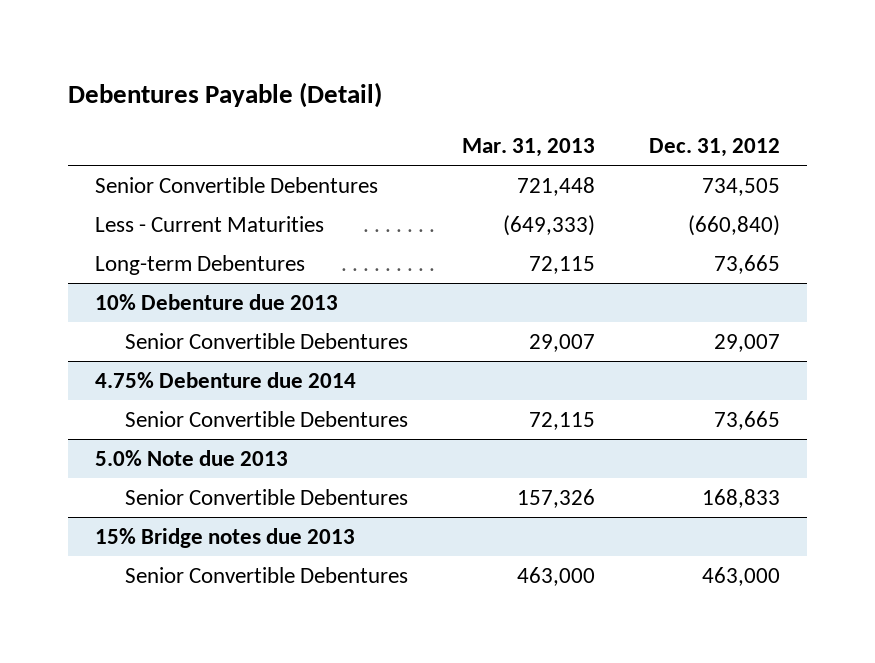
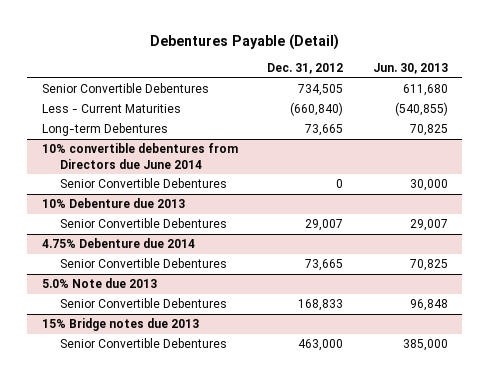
- | Mar. 31, 2013 | Dec. 31, 2012
+ | Dec. 31, 2012 | Jun. 30, 2013
+ 10% convertible debentures from Directors due June 2014
+ Senior Convertible Debentures | 0 | 30,000

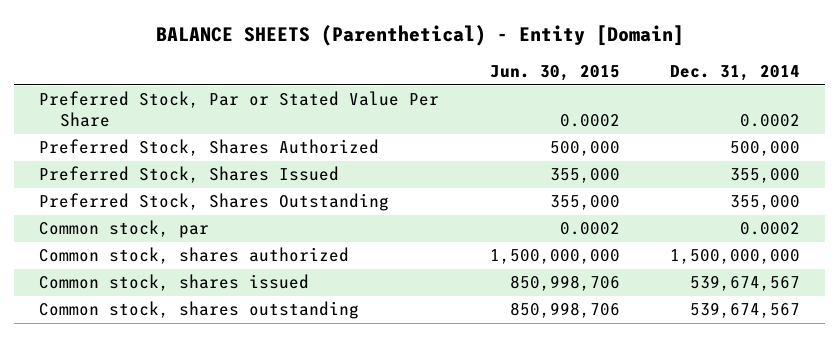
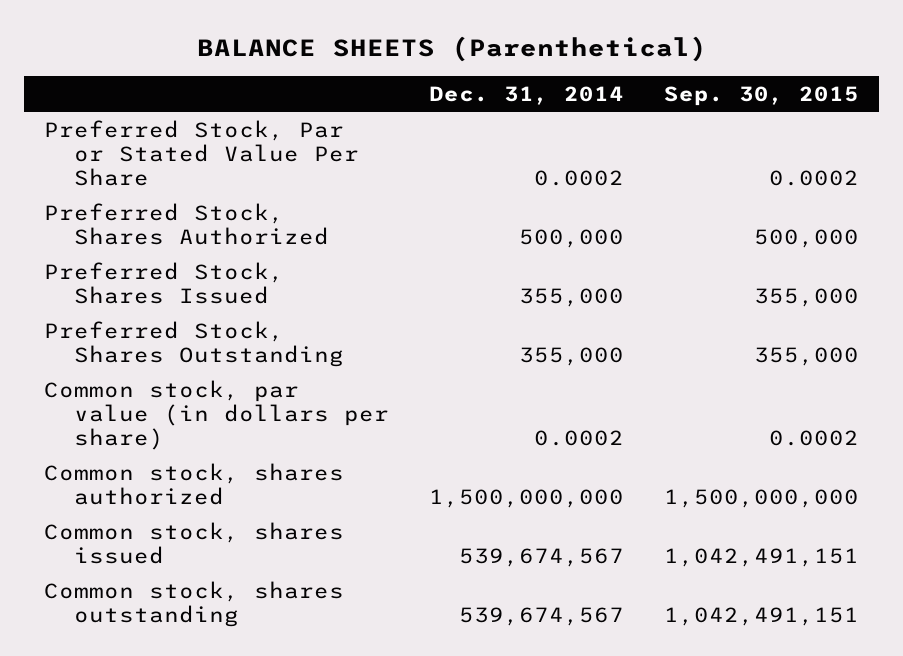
- BALANCE SHEETS (Parenthetical) - Entity [Domain]
+ BALANCE SHEETS (Parenthetical)
- | Jun. 30, 2015 | Dec. 31, 2014
+ | Dec. 31, 2014 | Sep. 30, 2015
- Common stock, par | 0.0002 | 0.0002
+ Common stock, par value (in dollars per share) | 0.0002 | 0.0002

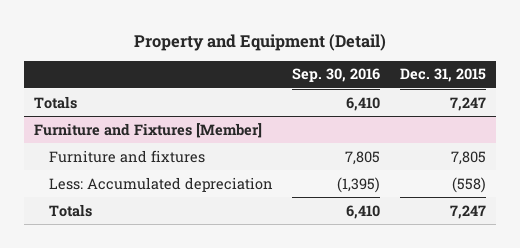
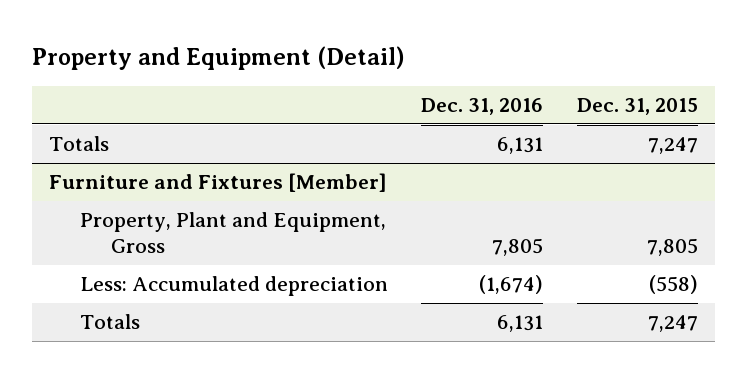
- | Sep. 30, 2016 | Dec. 31, 2015
+ | Dec. 31, 2016 | Dec. 31, 2015
@ Furniture and Fixtures [Member]
- Furniture and fixtures | 7,805 | 7,805
+ Property, Plant and Equipment, Gross | 7,805 | 7,805

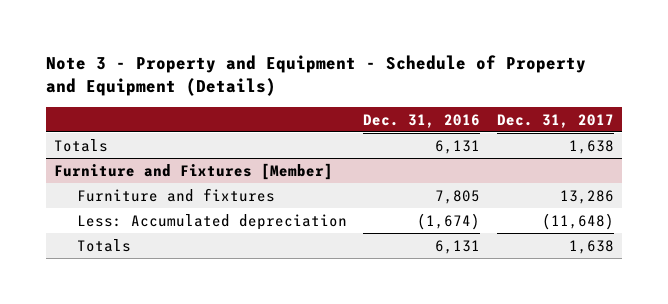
- Property and Equipment (Detail)
+ Note 3 - Property and Equipment - Schedule of Property and Equipment (Details)
- | Dec. 31, 2016 | Dec. 31, 2015
+ | Dec. 31, 2016 | Dec. 31, 2017
@ Furniture and Fixtures [Member]
- Property, Plant and Equipment, Gross | 7,805 | 7,805
+ Furniture and fixtures | 7,805 | 13,286

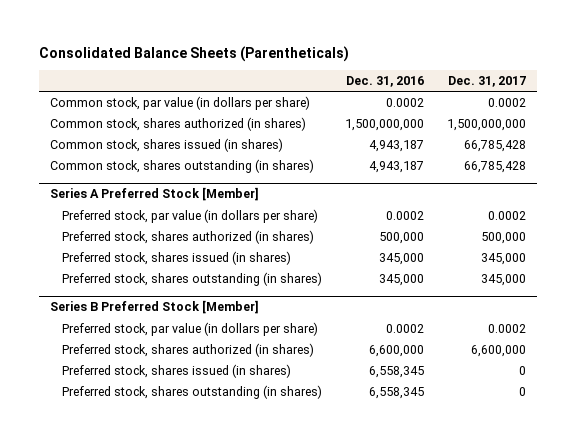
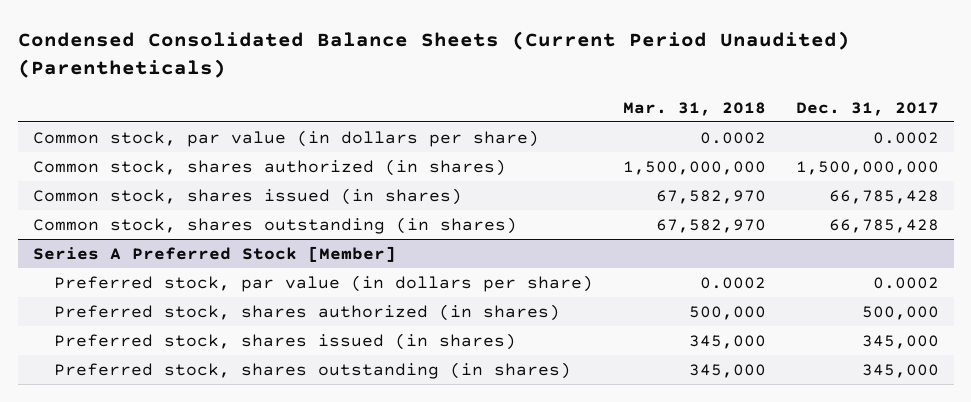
- Consolidated Balance Sheets (Parentheticals)
+ Condensed Consolidated Balance Sheets (Current Period Unaudited) (Parentheticals)
- | Dec. 31, 2016 | Dec. 31, 2017
+ | Mar. 31, 2018 | Dec. 31, 2017
- Series B Preferred Stock [Member]
- Preferred stock, par value (in dollars per share) | 0.0002 | 0.0002
- Preferred stock, shares authorized (in shares) | 6,600,000 | 6,600,000
- Preferred stock, shares issued (in shares) | 6,558,345 | 0
- Preferred stock, shares outstanding (in shares) | 6,558,345 | 0

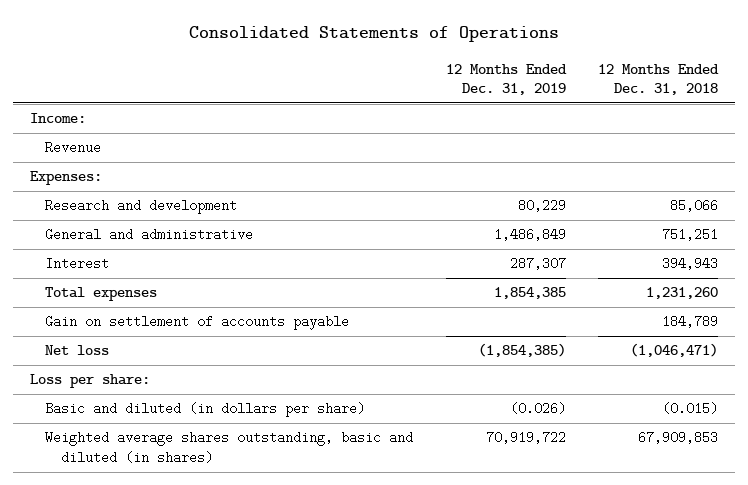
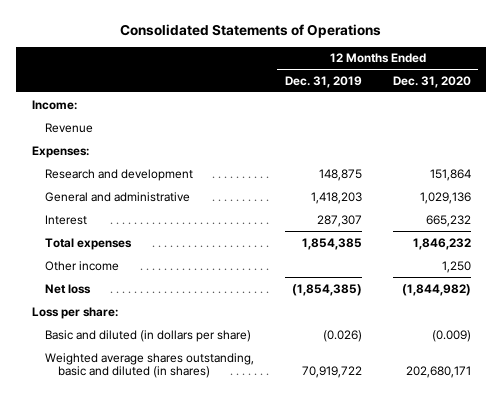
- | 12 Months Ended Dec. 31, 2019 | 12 Months Ended Dec. 31, 2018
+ | 12 Months Ended Dec. 31, 2019 | 12 Months Ended Dec. 31, 2020
- Research and development | 80,229 | 85,066
- General and administrative | 1,486,849 | 751,251
+ Research and development | 148,875 | 151,864
+ General and administrative | 1,418,203 | 1,029,136
- Gain on settlement of accounts payable | | 184,789
+ Other income | | 1,250

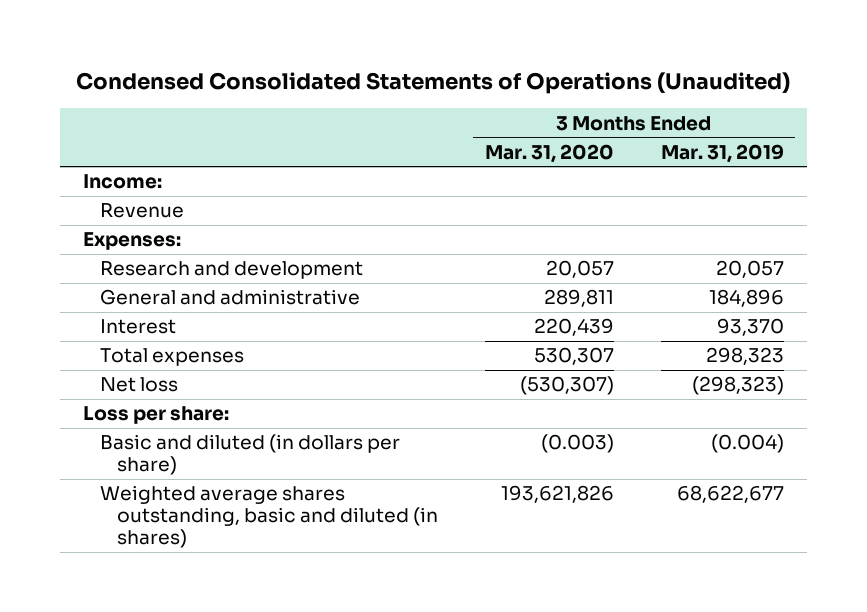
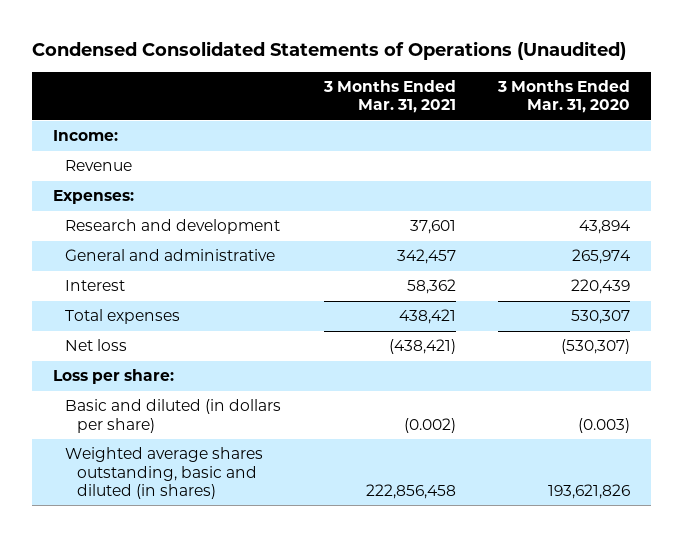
- | 3 Months Ended Mar. 31, 2020 | 3 Months Ended Mar. 31, 2019
+ | 3 Months Ended Mar. 31, 2021 | 3 Months Ended Mar. 31, 2020
- Research and development | 20,057 | 20,057
- General and administrative | 289,811 | 184,896
+ Research and development | 37,601 | 43,894
+ General and administrative | 342,457 | 265,974

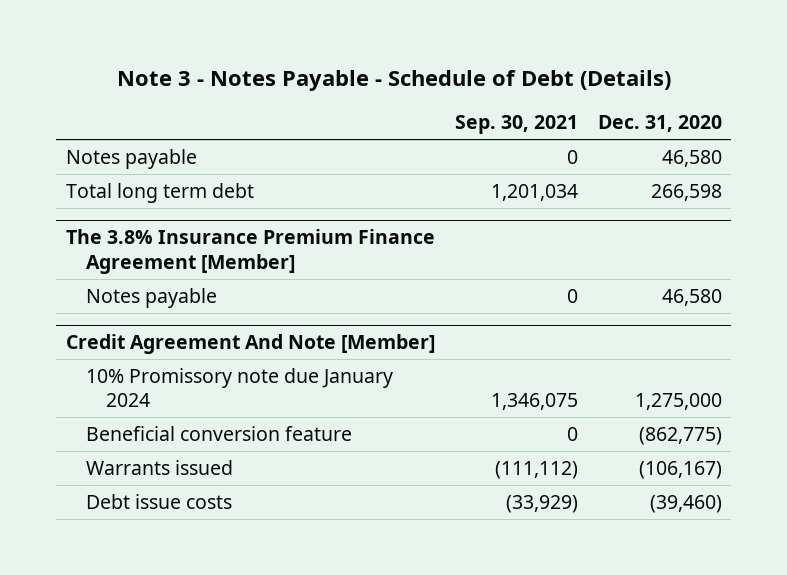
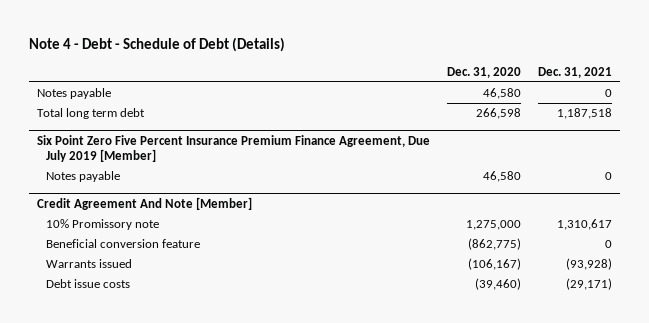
- Note 3 - Notes Payable - Schedule of Debt (Details)
+ Note 4 - Debt - Schedule of Debt (Details)
- | Sep. 30, 2021 | Dec. 31, 2020
+ | Dec. 31, 2020 | Dec. 31, 2021
- The 3.8% Insurance Premium Finance Agreement [Member]
+ Six Point Zero Five Percent Insurance Premium Finance Agreement, Due July 2019 [Member]
@ Credit Agreement And Note [Member]
- 10% Promissory note due January 2024 | 1,346,075 | 1,275,000
+ 10% Promissory note | 1,275,000 | 1,310,617

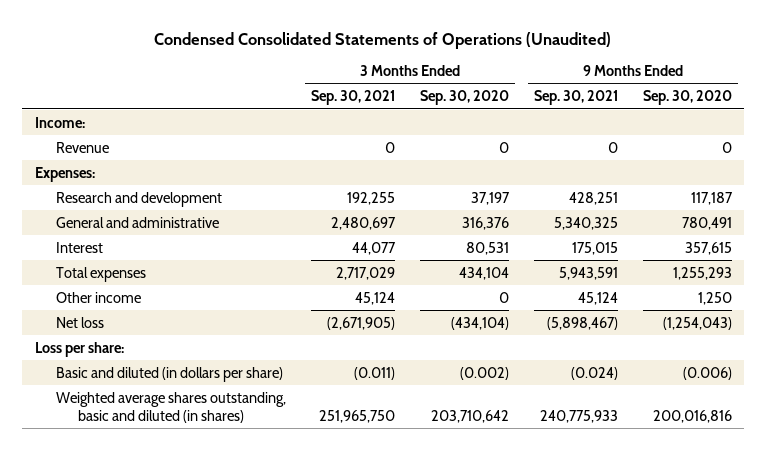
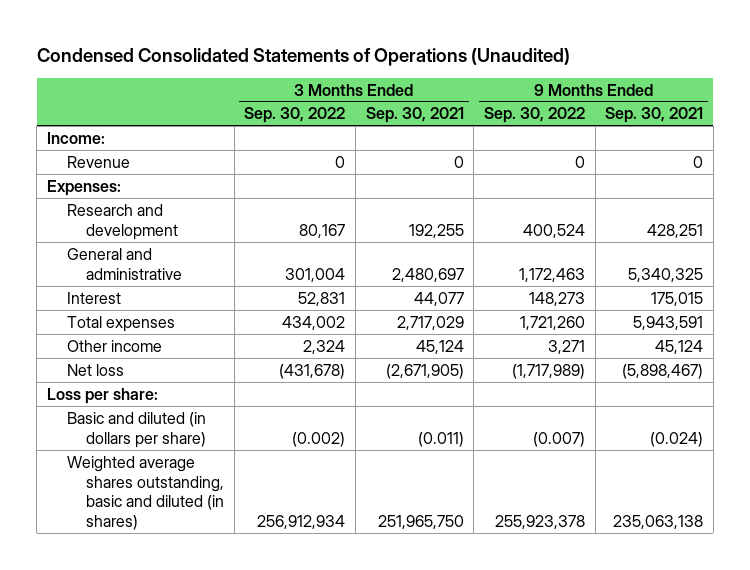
- | 3 Months Ended Sep. 30, 2021 | 3 Months Ended Sep. 30, 2020 | 9 Months Ended Sep. 30, 2021 | 9 Months Ended Sep. 30, 2020
+ | 3 Months Ended Sep. 30, 2022 | 3 Months Ended Sep. 30, 2021 | 9 Months Ended Sep. 30, 2022 | 9 Months Ended Sep. 30, 2021
- Weighted average shares outstanding, basic and diluted (in shares) | 251,965,750 | 203,710,642 | 240,775,933 | 200,016,816
+ Weighted average shares outstanding, basic and diluted (in shares) | 256,912,934 | 251,965,750 | 255,923,378 | 235,063,138

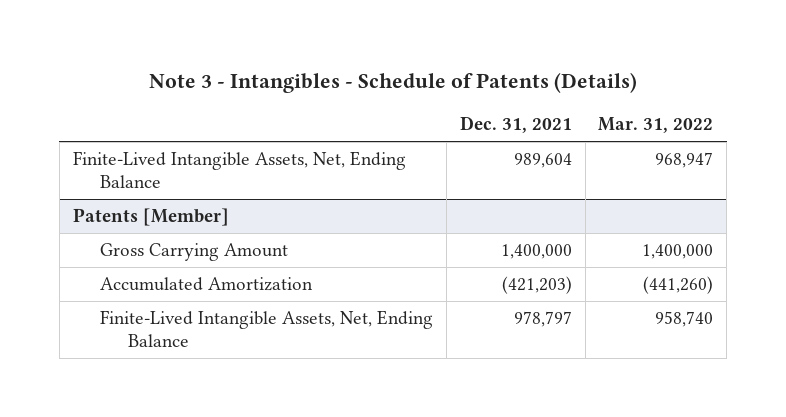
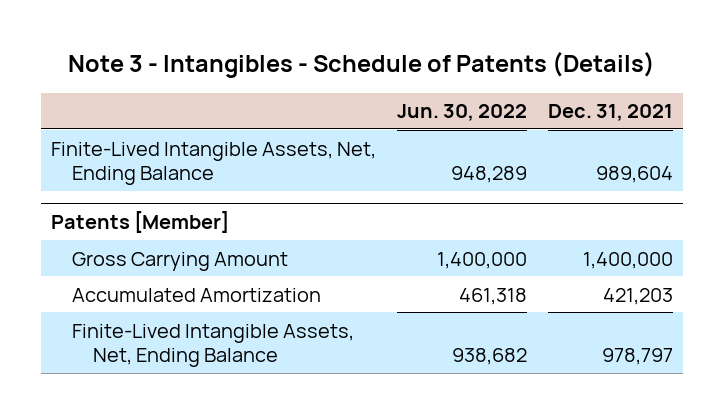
- | Dec. 31, 2021 | Mar. 31, 2022
+ | Jun. 30, 2022 | Dec. 31, 2021
@ Patents [Member]
- Accumulated Amortization | (421,203) | (441,260)
+ Accumulated Amortization | 461,318 | 421,203

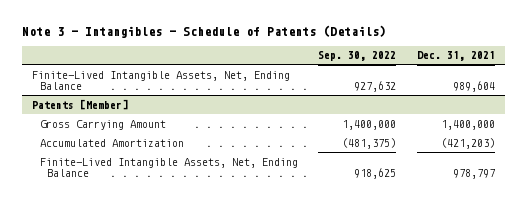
- | Jun. 30, 2022 | Dec. 31, 2021
+ | Sep. 30, 2022 | Dec. 31, 2021
@ Patents [Member]
- Accumulated Amortization | 461,318 | 421,203
+ Accumulated Amortization | (481,375) | (421,203)

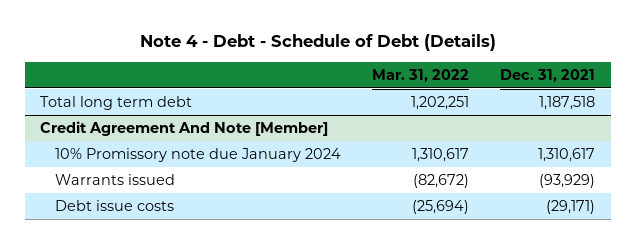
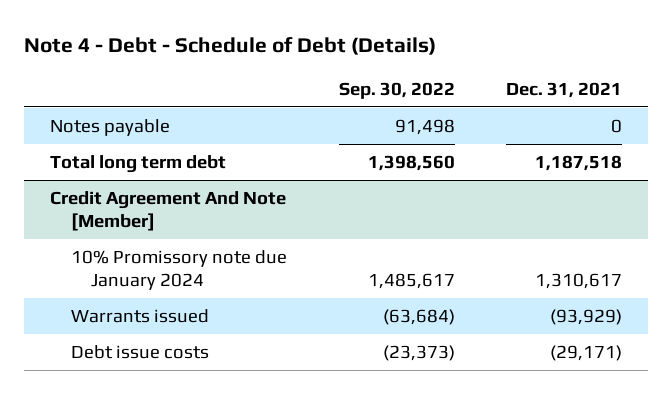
- | Mar. 31, 2022 | Dec. 31, 2021
+ | Sep. 30, 2022 | Dec. 31, 2021
+ Notes payable | 91,498 | 0

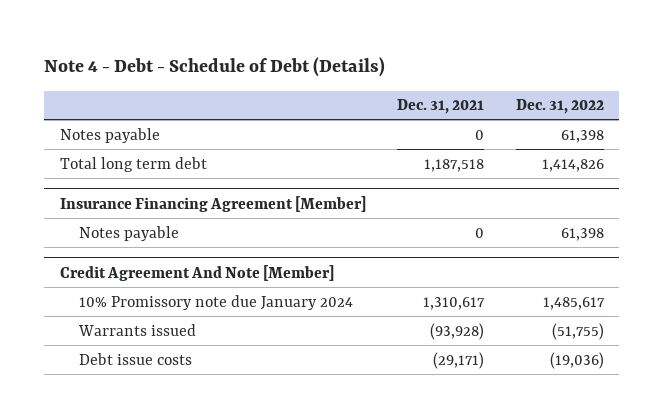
- | Sep. 30, 2022 | Dec. 31, 2021
+ | Dec. 31, 2021 | Dec. 31, 2022
+ Insurance Financing Agreement [Member]
+ Notes payable | 0 | 61,398
@ Credit Agreement And Note [Member]
- Warrants issued | (63,684) | (93,929)
+ Warrants issued | (93,928) | (51,755)

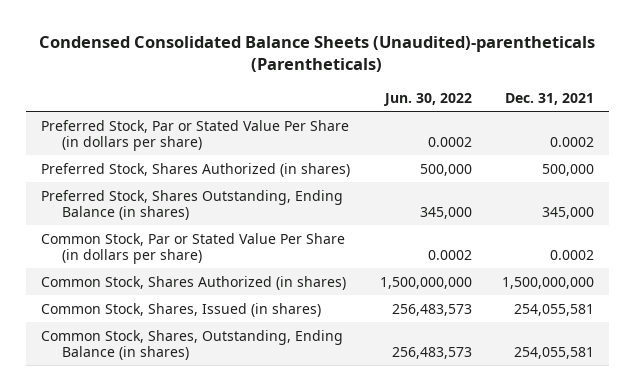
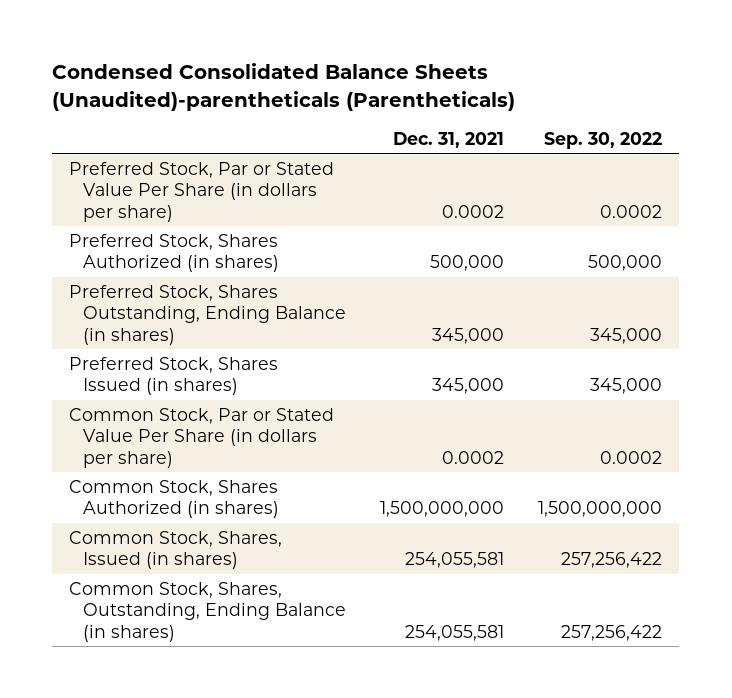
- | Jun. 30, 2022 | Dec. 31, 2021
+ | Dec. 31, 2021 | Sep. 30, 2022
+ Preferred Stock, Shares Issued (in shares) | 345,000 | 345,000

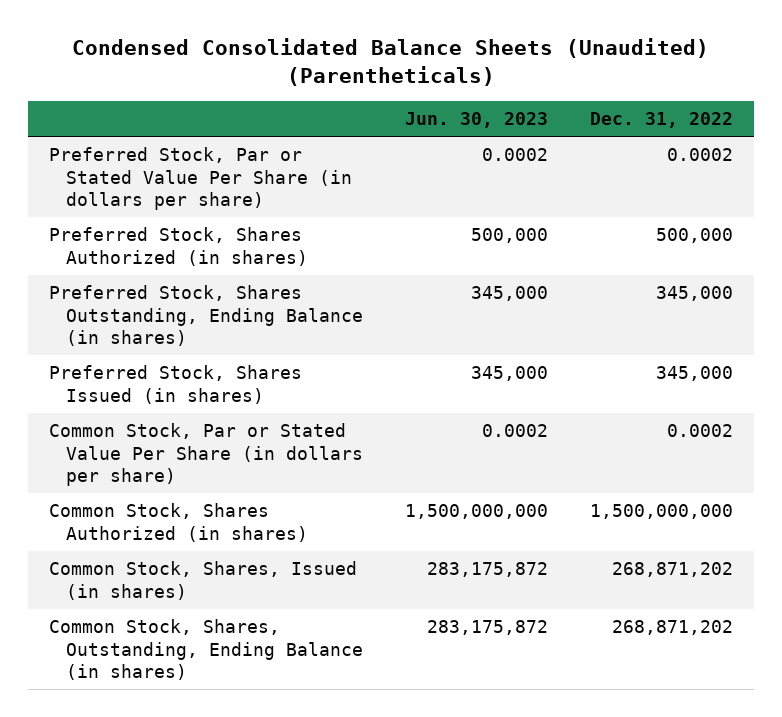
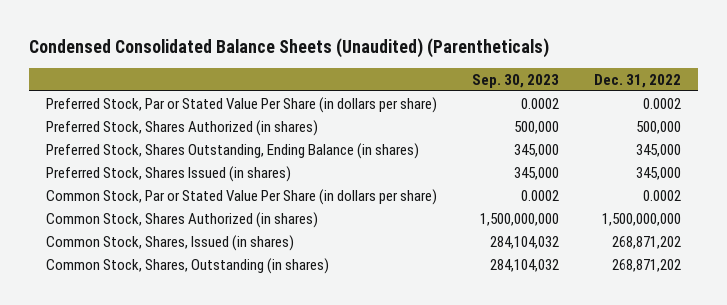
- | Jun. 30, 2023 | Dec. 31, 2022
+ | Sep. 30, 2023 | Dec. 31, 2022
- Common Stock, Shares, Outstanding, Ending Balance (in shares) | 283,175,872 | 268,871,202
+ Common Stock, Shares, Outstanding (in shares) | 284,104,032 | 268,871,202

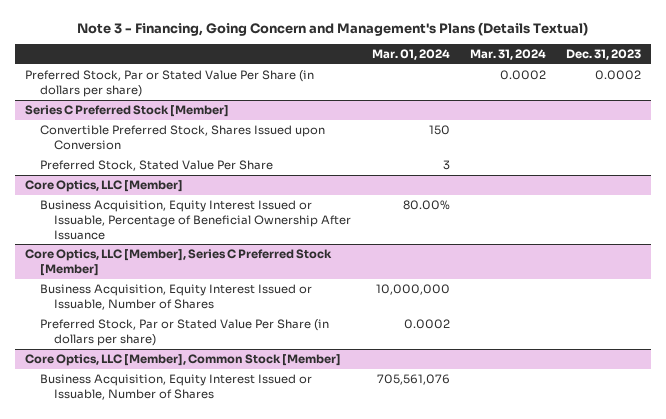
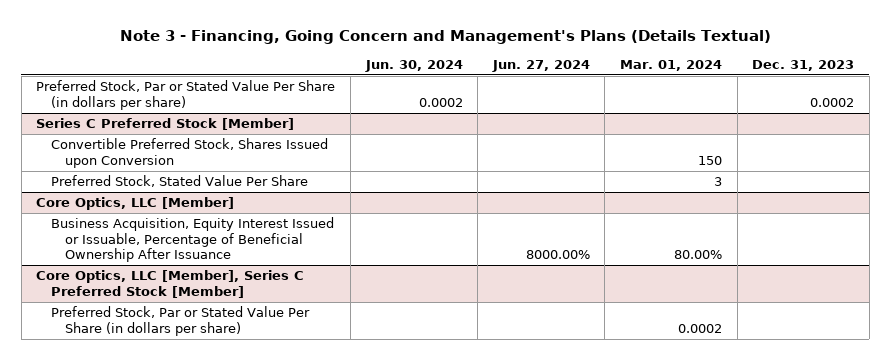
- | Mar. 01, 2024 | Mar. 31, 2024 | Dec. 31, 2023
+ | Jun. 30, 2024 | Jun. 27, 2024 | Mar. 01, 2024 | Dec. 31, 2023
@ Core Optics, LLC [Member], Series C Preferred Stock [Member]
- Business Acquisition, Equity Interest Issued or Issuable, Number of Shares | 10,000,000 | |
- Core Optics, LLC [Member], Common Stock [Member]
- Business Acquisition, Equity Interest Issued or Issuable, Number of Shares | 705,561,076 | |

